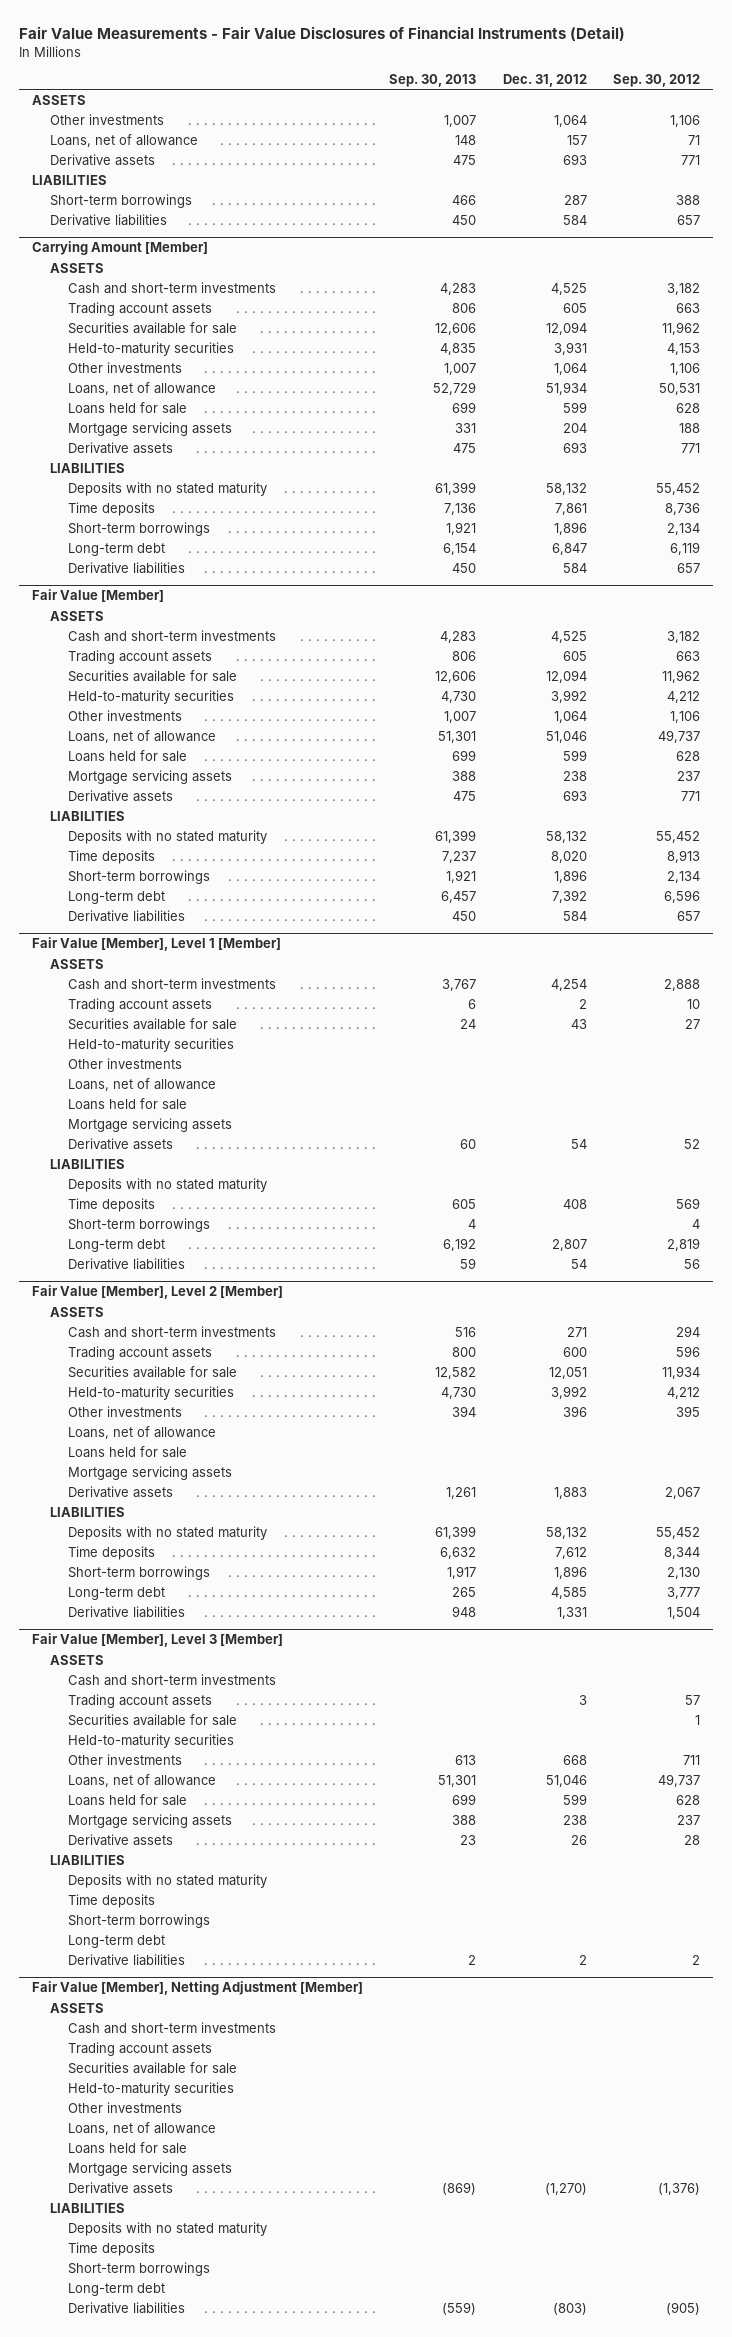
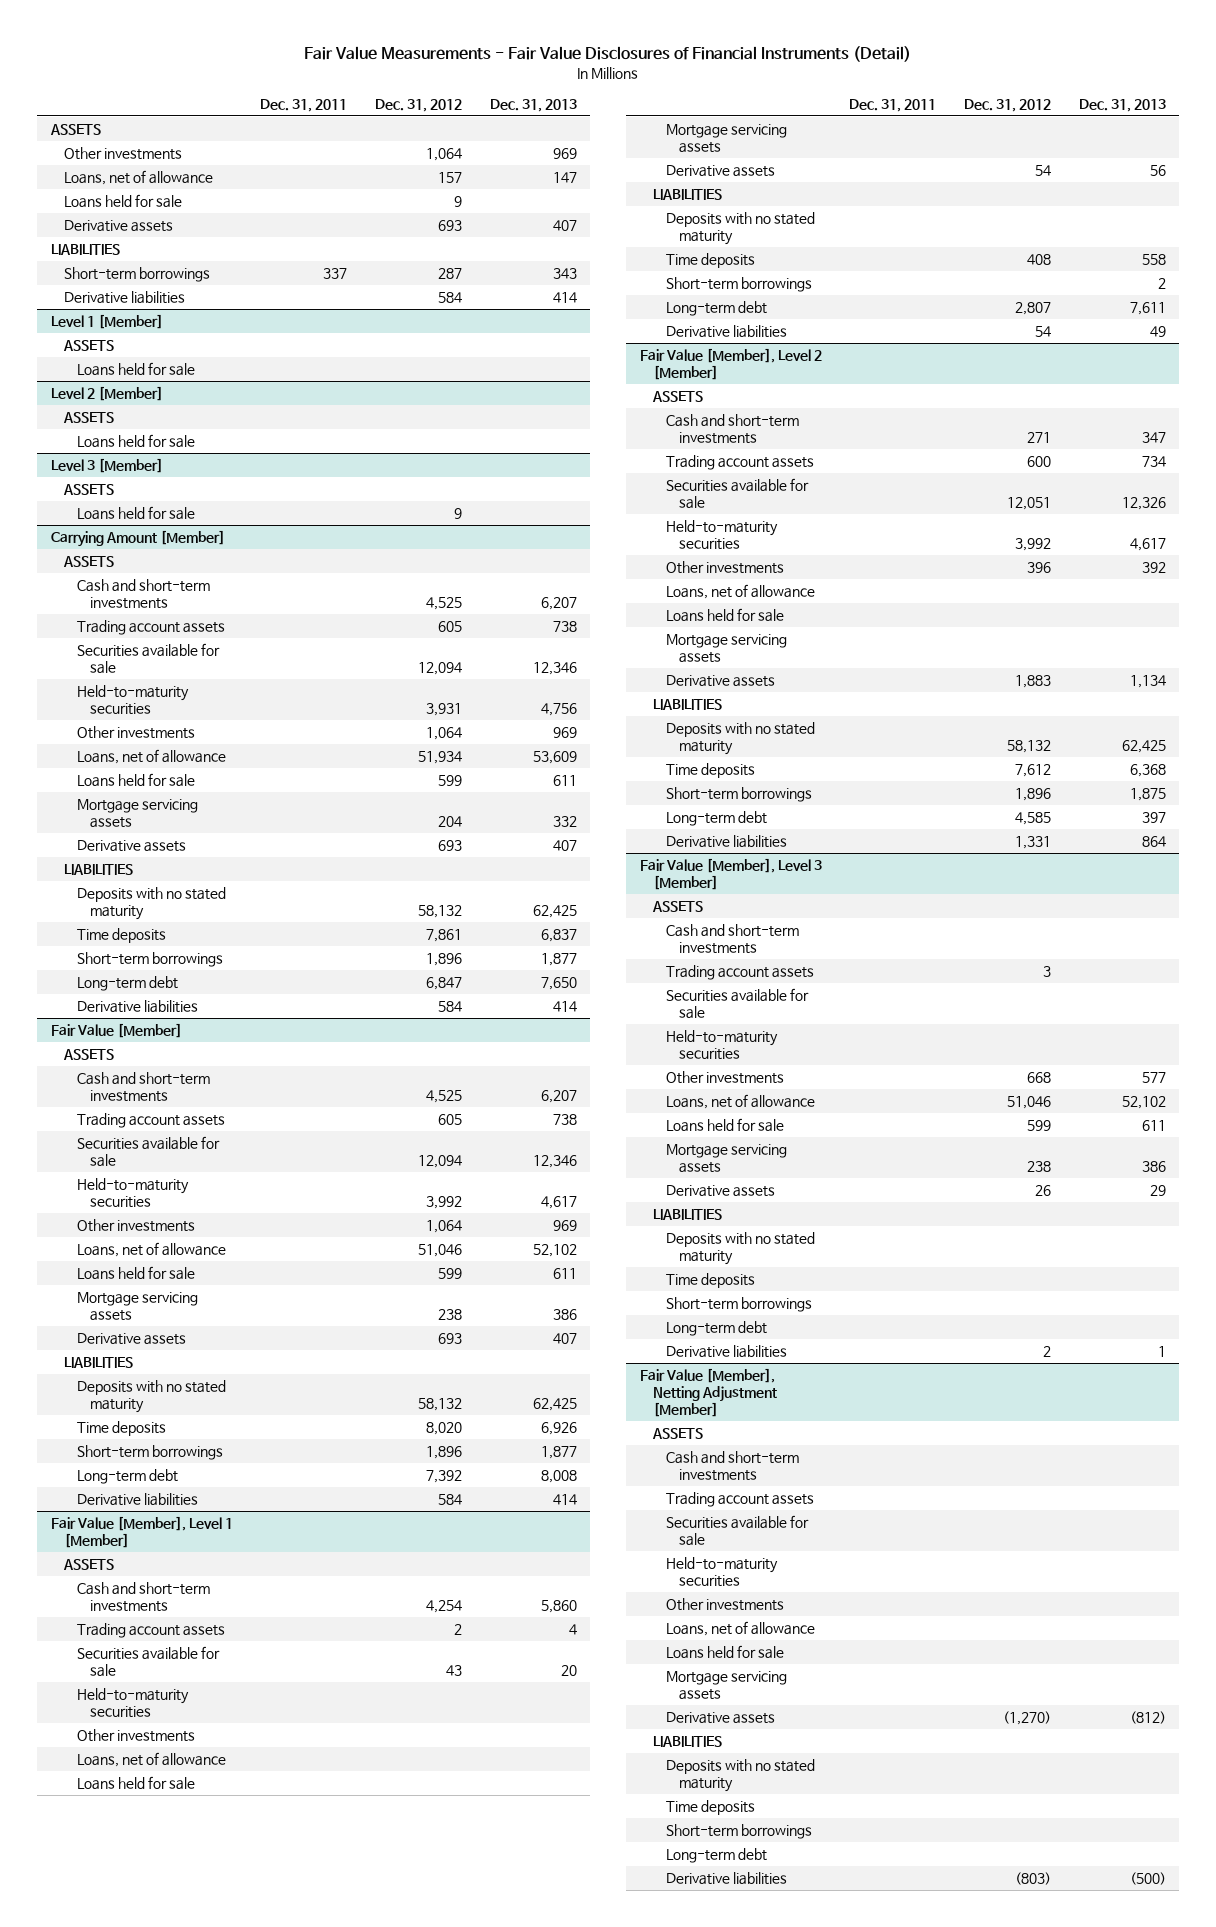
- | Sep. 30, 2013 | Dec. 31, 2012 | Sep. 30, 2012
+ | Dec. 31, 2011 | Dec. 31, 2012 | Dec. 31, 2013
+ Loans held for sale | | 9 |
+ Level 1 [Member]
+ ASSETS
+ Loans held for sale
+ Level 2 [Member]
+ ASSETS
+ Loans held for sale
+ Level 3 [Member]
+ ASSETS
+ Loans held for sale | | 9 |

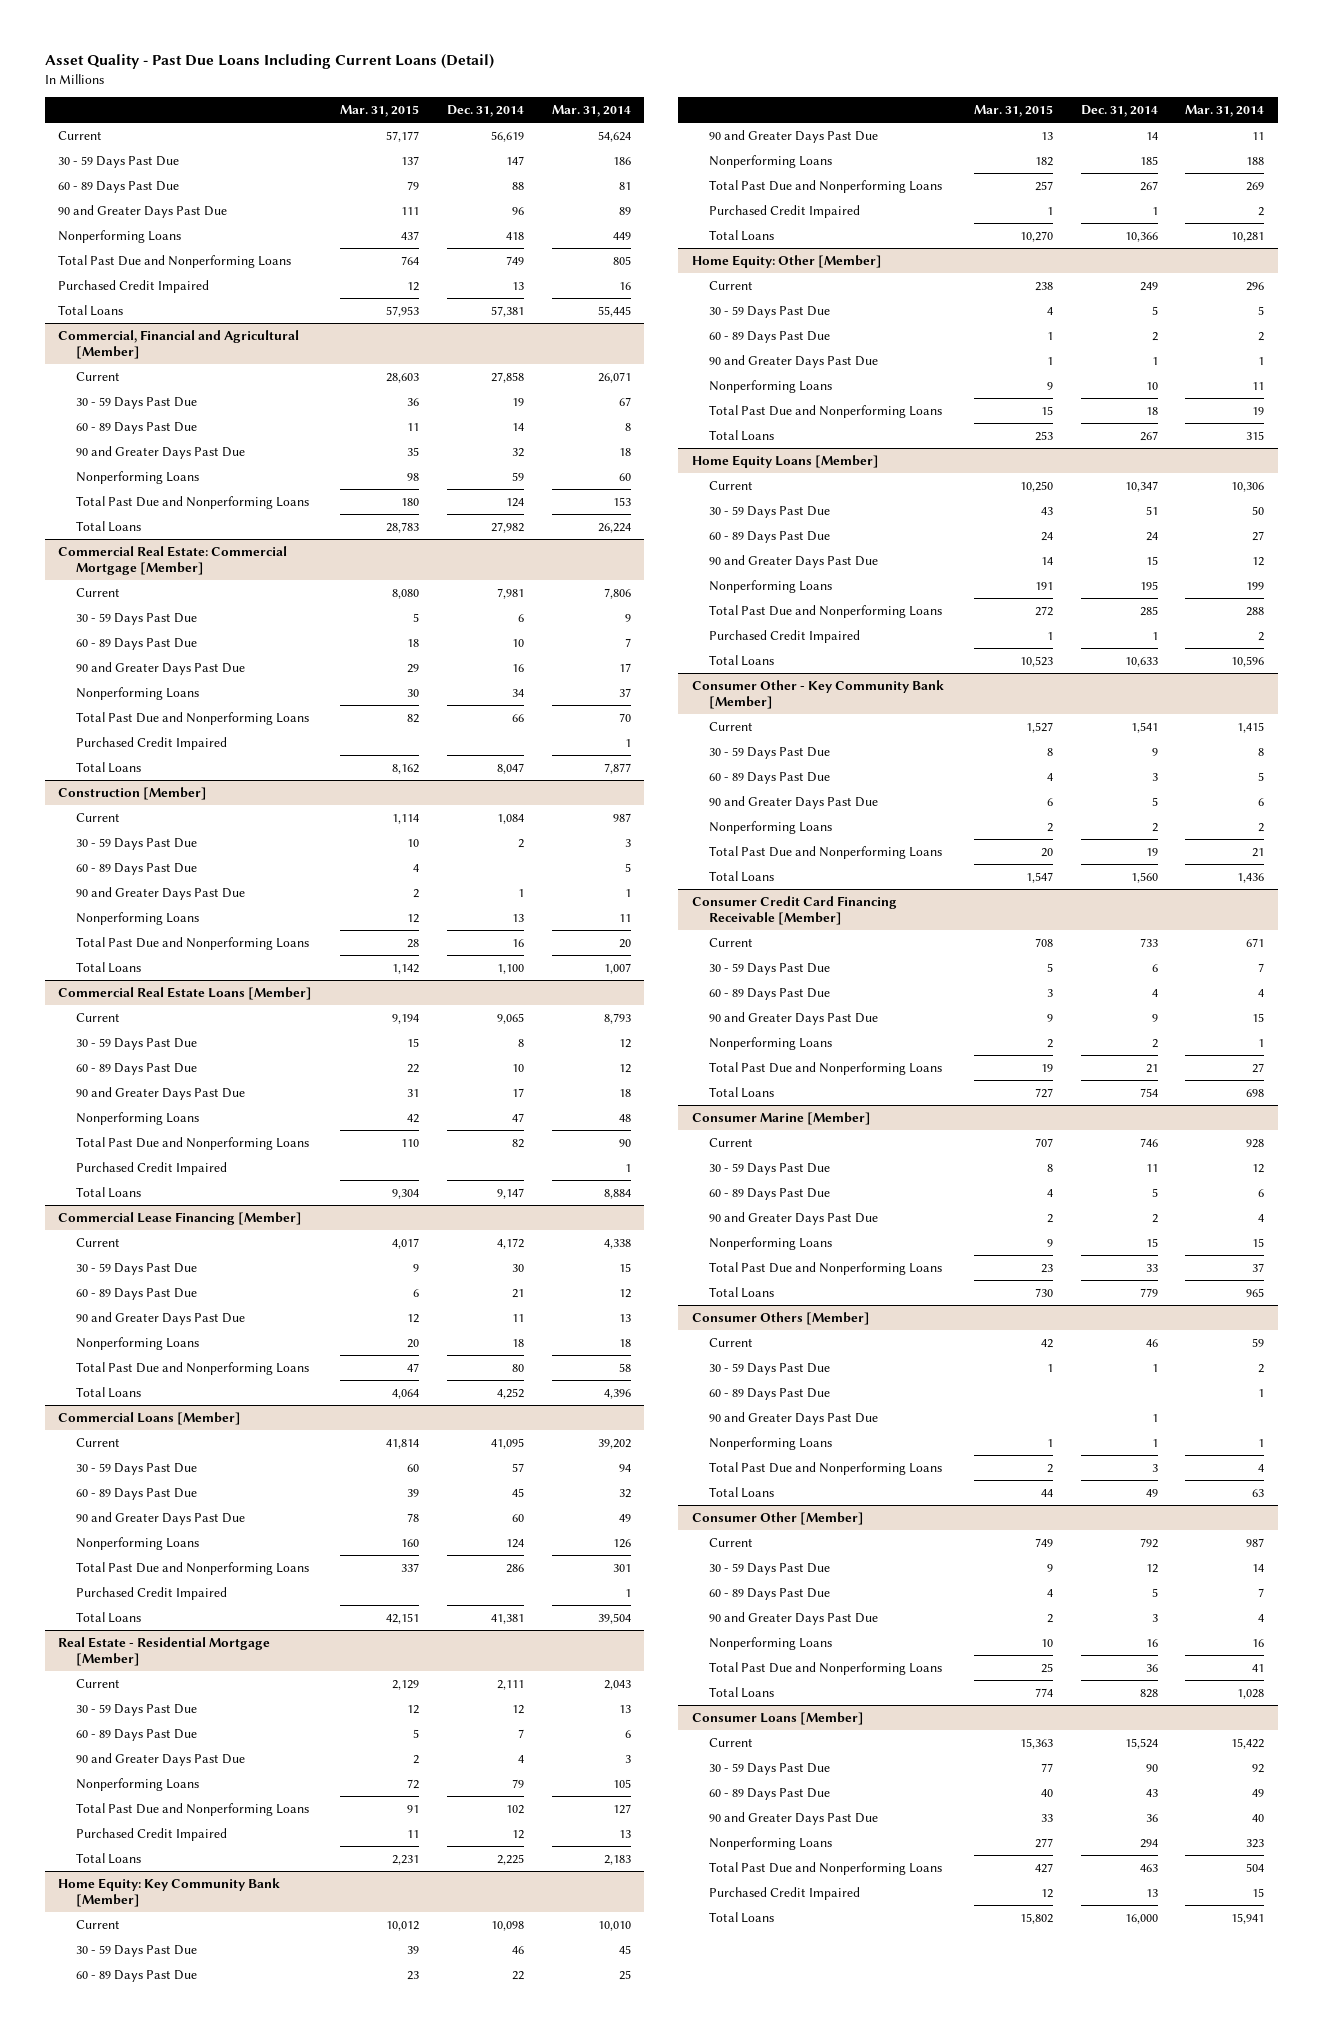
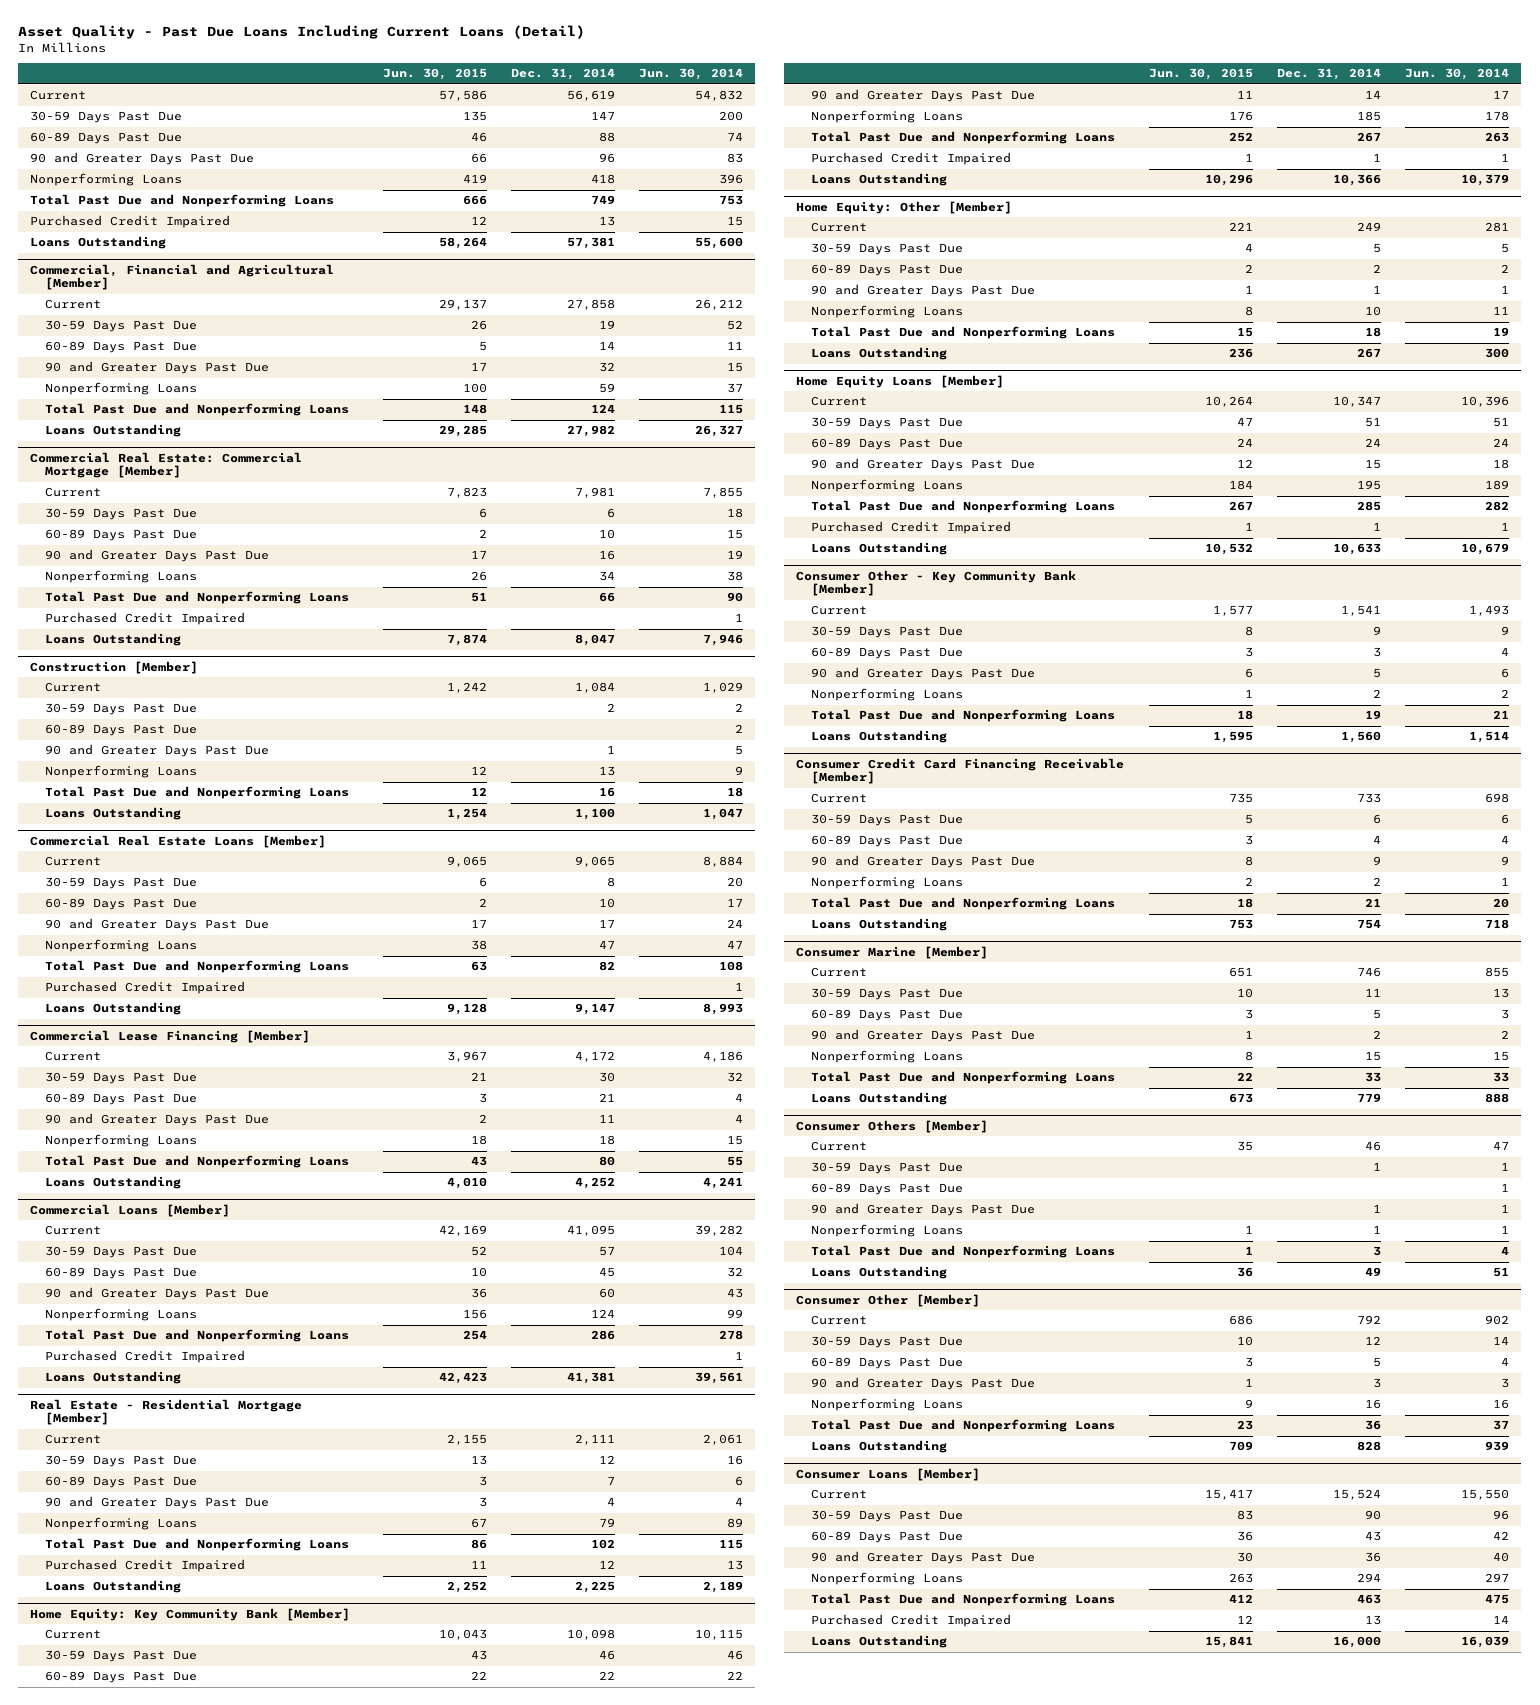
- | Mar. 31, 2015 | Dec. 31, 2014 | Mar. 31, 2014
+ | Jun. 30, 2015 | Dec. 31, 2014 | Jun. 30, 2014
- 30 - 59 Days Past Due | 137 | 147 | 186
- 60 - 89 Days Past Due | 79 | 88 | 81
+ 30-59 Days Past Due | 135 | 147 | 200
+ 60-89 Days Past Due | 46 | 88 | 74
- Total Loans | 57,953 | 57,381 | 55,445
+ Loans Outstanding | 58,264 | 57,381 | 55,600
@ Commercial, Financial and Agricultural [Member]
- 30 - 59 Days Past Due | 36 | 19 | 67
- 60 - 89 Days Past Due | 11 | 14 | 8
+ 30-59 Days Past Due | 26 | 19 | 52
+ 60-89 Days Past Due | 5 | 14 | 11
- Total Loans | 28,783 | 27,982 | 26,224
+ Loans Outstanding | 29,285 | 27,982 | 26,327
@ Commercial Real Estate: Commercial Mortgage [Member]
- 30 - 59 Days Past Due | 5 | 6 | 9
- 60 - 89 Days Past Due | 18 | 10 | 7
+ 30-59 Days Past Due | 6 | 6 | 18
+ 60-89 Days Past Due | 2 | 10 | 15
- Total Loans | 8,162 | 8,047 | 7,877
+ Loans Outstanding | 7,874 | 8,047 | 7,946
@ Construction [Member]
- 30 - 59 Days Past Due | 10 | 2 | 3
- 60 - 89 Days Past Due | 4 | | 5
+ 30-59 Days Past Due | | 2 | 2
+ 60-89 Days Past Due | | | 2
- Total Loans | 1,142 | 1,100 | 1,007
+ Loans Outstanding | 1,254 | 1,100 | 1,047
@ Commercial Real Estate Loans [Member]
- 30 - 59 Days Past Due | 15 | 8 | 12
- 60 - 89 Days Past Due | 22 | 10 | 12
+ 30-59 Days Past Due | 6 | 8 | 20
+ 60-89 Days Past Due | 2 | 10 | 17
- Total Loans | 9,304 | 9,147 | 8,884
+ Loans Outstanding | 9,128 | 9,147 | 8,993
@ Commercial Lease Financing [Member]
- 30 - 59 Days Past Due | 9 | 30 | 15
- 60 - 89 Days Past Due | 6 | 21 | 12
+ 30-59 Days Past Due | 21 | 30 | 32
+ 60-89 Days Past Due | 3 | 21 | 4
- Total Loans | 4,064 | 4,252 | 4,396
+ Loans Outstanding | 4,010 | 4,252 | 4,241
@ Commercial Loans [Member]
- 30 - 59 Days Past Due | 60 | 57 | 94
- 60 - 89 Days Past Due | 39 | 45 | 32
+ 30-59 Days Past Due | 52 | 57 | 104
+ 60-89 Days Past Due | 10 | 45 | 32
- Total Loans | 42,151 | 41,381 | 39,504
+ Loans Outstanding | 42,423 | 41,381 | 39,561
@ Real Estate - Residential Mortgage [Member]
- 30 - 59 Days Past Due | 12 | 12 | 13
- 60 - 89 Days Past Due | 5 | 7 | 6
+ 30-59 Days Past Due | 13 | 12 | 16
+ 60-89 Days Past Due | 3 | 7 | 6
- Total Loans | 2,231 | 2,225 | 2,183
+ Loans Outstanding | 2,252 | 2,225 | 2,189
@ Home Equity: Key Community Bank [Member]
- 30 - 59 Days Past Due | 39 | 46 | 45
- 60 - 89 Days Past Due | 23 | 22 | 25
+ 30-59 Days Past Due | 43 | 46 | 46
+ 60-89 Days Past Due | 22 | 22 | 22
- Total Loans | 10,270 | 10,366 | 10,281
+ Loans Outstanding | 10,296 | 10,366 | 10,379
@ Home Equity: Other [Member]
- 30 - 59 Days Past Due | 4 | 5 | 5
- 60 - 89 Days Past Due | 1 | 2 | 2
+ 30-59 Days Past Due | 4 | 5 | 5
+ 60-89 Days Past Due | 2 | 2 | 2
- Total Loans | 253 | 267 | 315
+ Loans Outstanding | 236 | 267 | 300
@ Home Equity Loans [Member]
- 30 - 59 Days Past Due | 43 | 51 | 50
- 60 - 89 Days Past Due | 24 | 24 | 27
+ 30-59 Days Past Due | 47 | 51 | 51
+ 60-89 Days Past Due | 24 | 24 | 24
- Total Loans | 10,523 | 10,633 | 10,596
+ Loans Outstanding | 10,532 | 10,633 | 10,679
@ Consumer Other - Key Community Bank [Member]
- 30 - 59 Days Past Due | 8 | 9 | 8
- 60 - 89 Days Past Due | 4 | 3 | 5
+ 30-59 Days Past Due | 8 | 9 | 9
+ 60-89 Days Past Due | 3 | 3 | 4
- Total Loans | 1,547 | 1,560 | 1,436
+ Loans Outstanding | 1,595 | 1,560 | 1,514
@ Consumer Credit Card Financing Receivable [Member]
- 30 - 59 Days Past Due | 5 | 6 | 7
- 60 - 89 Days Past Due | 3 | 4 | 4
+ 30-59 Days Past Due | 5 | 6 | 6
+ 60-89 Days Past Due | 3 | 4 | 4
- Total Loans | 727 | 754 | 698
+ Loans Outstanding | 753 | 754 | 718
@ Consumer Marine [Member]
- 30 - 59 Days Past Due | 8 | 11 | 12
- 60 - 89 Days Past Due | 4 | 5 | 6
+ 30-59 Days Past Due | 10 | 11 | 13
+ 60-89 Days Past Due | 3 | 5 | 3
- Total Loans | 730 | 779 | 965
+ Loans Outstanding | 673 | 779 | 888
@ Consumer Others [Member]
- 30 - 59 Days Past Due | 1 | 1 | 2
- 60 - 89 Days Past Due | | | 1
+ 30-59 Days Past Due | | 1 | 1
+ 60-89 Days Past Due | | | 1
- Total Loans | 44 | 49 | 63
+ Loans Outstanding | 36 | 49 | 51
@ Consumer Other [Member]
- 30 - 59 Days Past Due | 9 | 12 | 14
- 60 - 89 Days Past Due | 4 | 5 | 7
+ 30-59 Days Past Due | 10 | 12 | 14
+ 60-89 Days Past Due | 3 | 5 | 4
- Total Loans | 774 | 828 | 1,028
+ Loans Outstanding | 709 | 828 | 939
@ Consumer Loans [Member]
- 30 - 59 Days Past Due | 77 | 90 | 92
- 60 - 89 Days Past Due | 40 | 43 | 49
+ 30-59 Days Past Due | 83 | 90 | 96
+ 60-89 Days Past Due | 36 | 43 | 42
- Total Loans | 15,802 | 16,000 | 15,941
+ Loans Outstanding | 15,841 | 16,000 | 16,039

